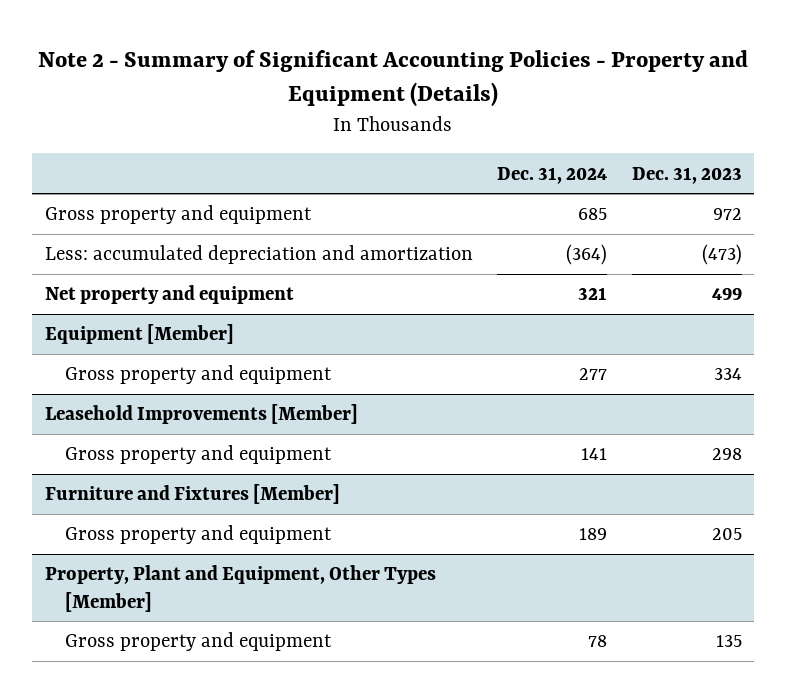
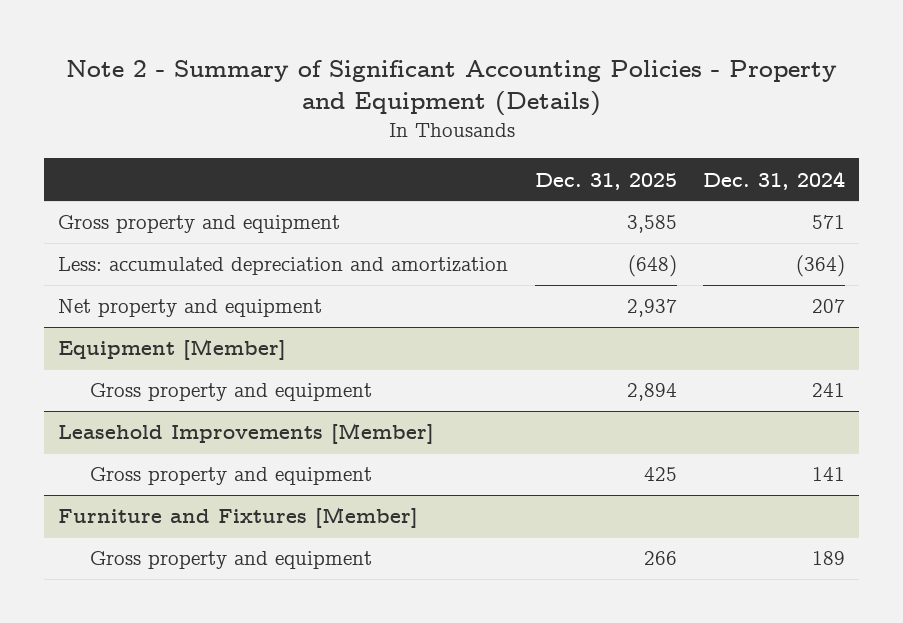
- | Dec. 31, 2024 | Dec. 31, 2023
+ | Dec. 31, 2025 | Dec. 31, 2024
- Gross property and equipment | 685 | 972
+ Gross property and equipment | 3,585 | 571
- Net property and equipment | 321 | 499
+ Net property and equipment | 2,937 | 207
@ Equipment [Member]
- Gross property and equipment | 277 | 334
+ Gross property and equipment | 2,894 | 241
- Property, Plant and Equipment, Other Types [Member]
- Gross property and equipment | 78 | 135

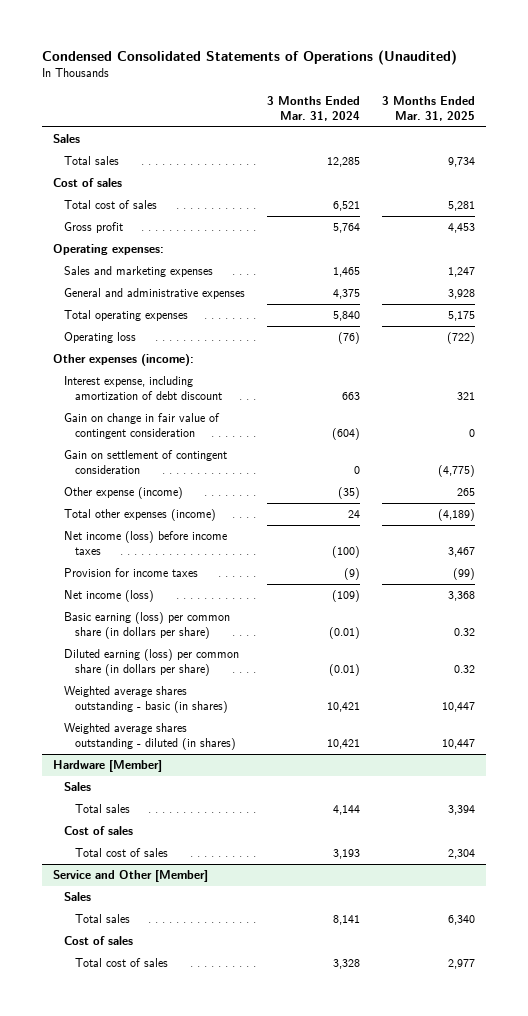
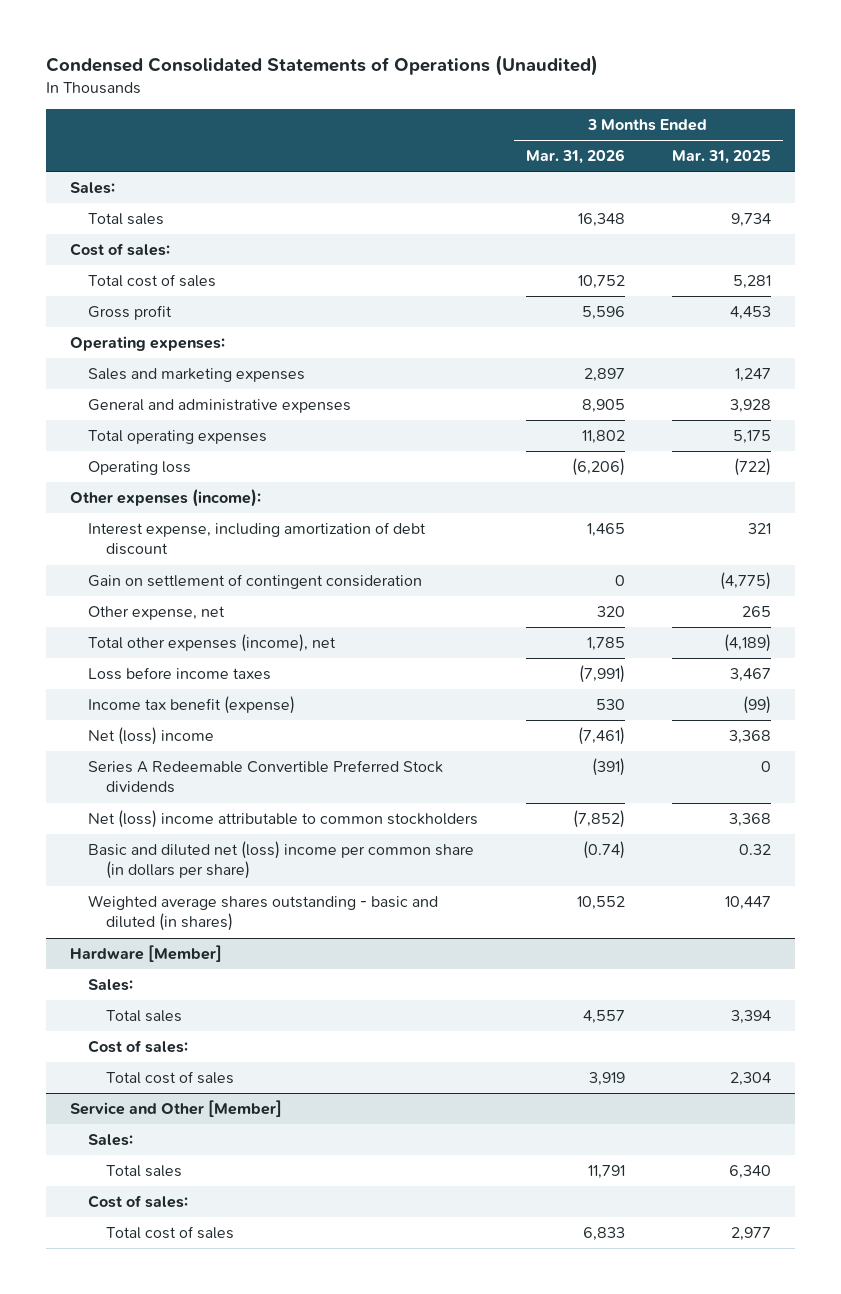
- | 3 Months Ended Mar. 31, 2024 | 3 Months Ended Mar. 31, 2025
+ | 3 Months Ended Mar. 31, 2026 | 3 Months Ended Mar. 31, 2025
- Sales
+ Sales:
- Cost of sales
+ Cost of sales:
- Gain on change in fair value of contingent consideration | (604) | 0
- Other expense (income) | (35) | 265
- Total other expenses (income) | 24 | (4,189)
- Net income (loss) before income taxes | (100) | 3,467
- Provision for income taxes | (9) | (99)
- Net income (loss) | (109) | 3,368
- Basic earning (loss) per common share (in dollars per share) | (0.01) | 0.32
- Diluted earning (loss) per common share (in dollars per share) | (0.01) | 0.32
- Weighted average shares outstanding - basic (in shares) | 10,421 | 10,447
- Weighted average shares outstanding - diluted (in shares) | 10,421 | 10,447
+ Other expense, net | 320 | 265
+ Total other expenses (income), net | 1,785 | (4,189)
+ Loss before income taxes | (7,991) | 3,467
+ Income tax benefit (expense) | 530 | (99)
+ Net (loss) income | (7,461) | 3,368
+ Series A Redeemable Convertible Preferred Stock dividends | (391) | 0
+ Net (loss) income attributable to common stockholders | (7,852) | 3,368
+ Basic and diluted net (loss) income per common share (in dollars per share) | (0.74) | 0.32
+ Weighted average shares outstanding - basic and diluted (in shares) | 10,552 | 10,447
@ Hardware [Member]
- Sales
+ Sales:
- Cost of sales
+ Cost of sales:
@ Service and Other [Member]
- Sales
+ Sales:
- Cost of sales
+ Cost of sales:

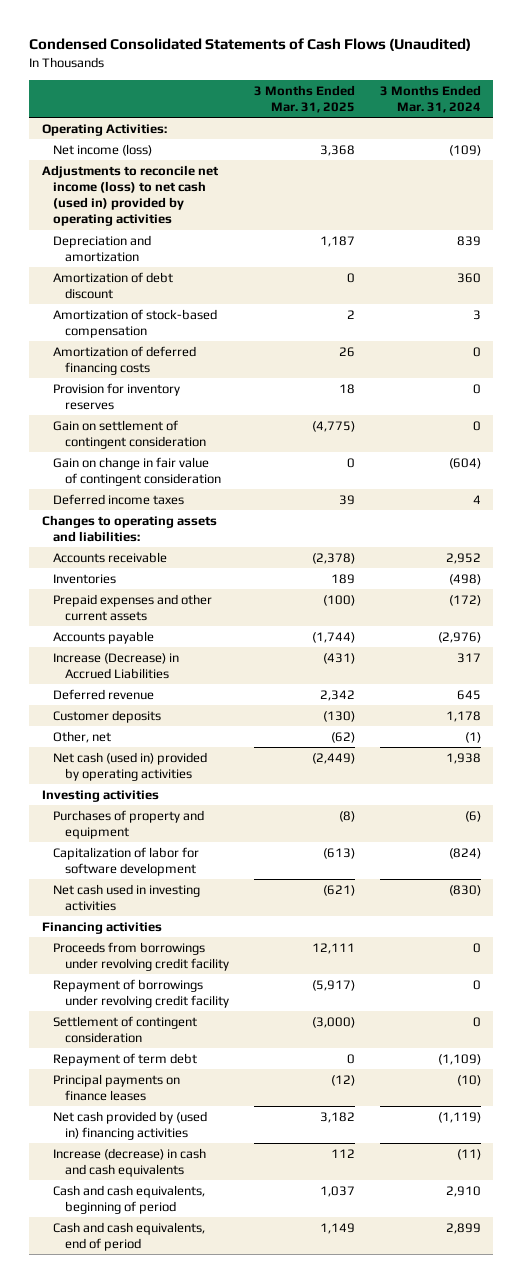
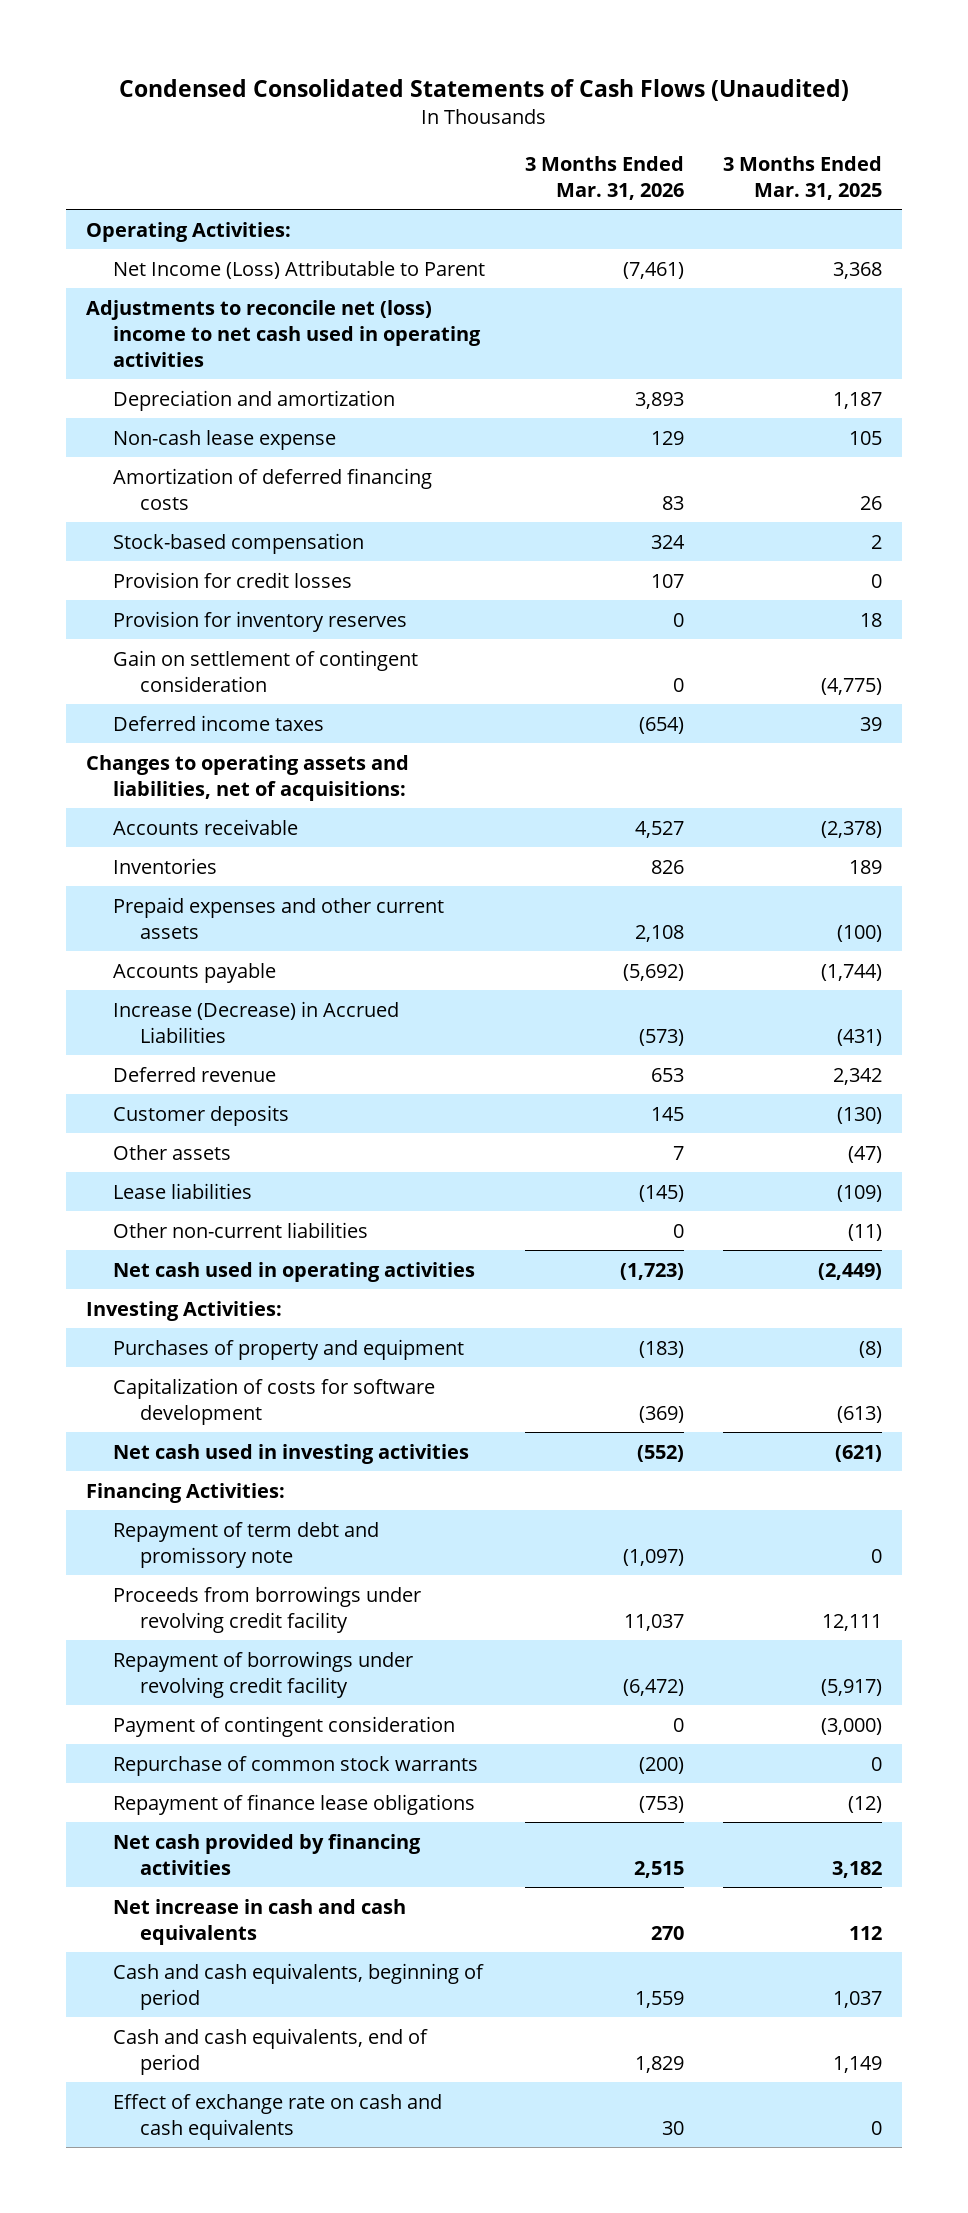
- | 3 Months Ended Mar. 31, 2025 | 3 Months Ended Mar. 31, 2024
+ | 3 Months Ended Mar. 31, 2026 | 3 Months Ended Mar. 31, 2025
- Net income (loss) | 3,368 | (109)
- Adjustments to reconcile net income (loss) to net cash (used in) provided by operating activities
+ Net Income (Loss) Attributable to Parent | (7,461) | 3,368
+ Adjustments to reconcile net (loss) income to net cash used in operating activities
- Amortization of debt discount | 0 | 360
- Amortization of stock-based compensation | 2 | 3
+ Non-cash lease expense | 129 | 105
+ Stock-based compensation | 324 | 2
+ Provision for credit losses | 107 | 0
- Gain on change in fair value of contingent consideration | 0 | (604)
- Changes to operating assets and liabilities:
+ Changes to operating assets and liabilities, net of acquisitions:
- Other, net | (62) | (1)
- Net cash (used in) provided by operating activities | (2,449) | 1,938
- Investing activities
+ Other assets | 7 | (47)
+ Lease liabilities | (145) | (109)
+ Other non-current liabilities | 0 | (11)
+ Net cash used in operating activities | (1,723) | (2,449)
+ Investing Activities:
- Capitalization of labor for software development | (613) | (824)
+ Capitalization of costs for software development | (369) | (613)
- Financing activities
+ Financing Activities:
+ Repayment of term debt and promissory note | (1,097) | 0
- Settlement of contingent consideration | (3,000) | 0
- Repayment of term debt | 0 | (1,109)
- Principal payments on finance leases | (12) | (10)
- Net cash provided by (used in) financing activities | 3,182 | (1,119)
- Increase (decrease) in cash and cash equivalents | 112 | (11)
+ Payment of contingent consideration | 0 | (3,000)
+ Repurchase of common stock warrants | (200) | 0
+ Repayment of finance lease obligations | (753) | (12)
+ Net cash provided by financing activities | 2,515 | 3,182
+ Net increase in cash and cash equivalents | 270 | 112
+ Effect of exchange rate on cash and cash equivalents | 30 | 0

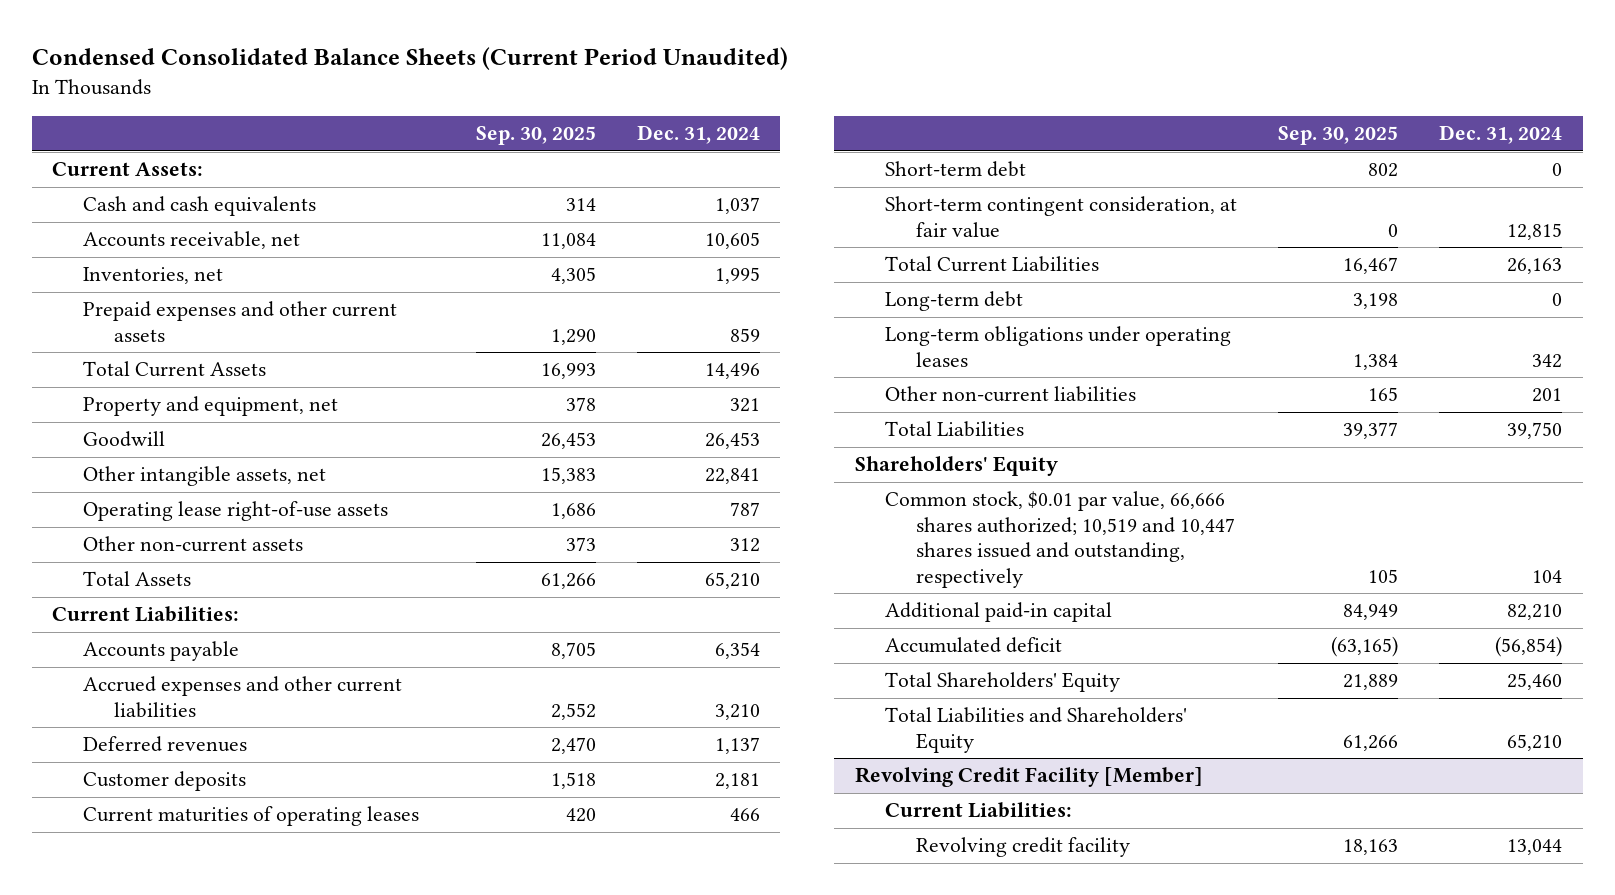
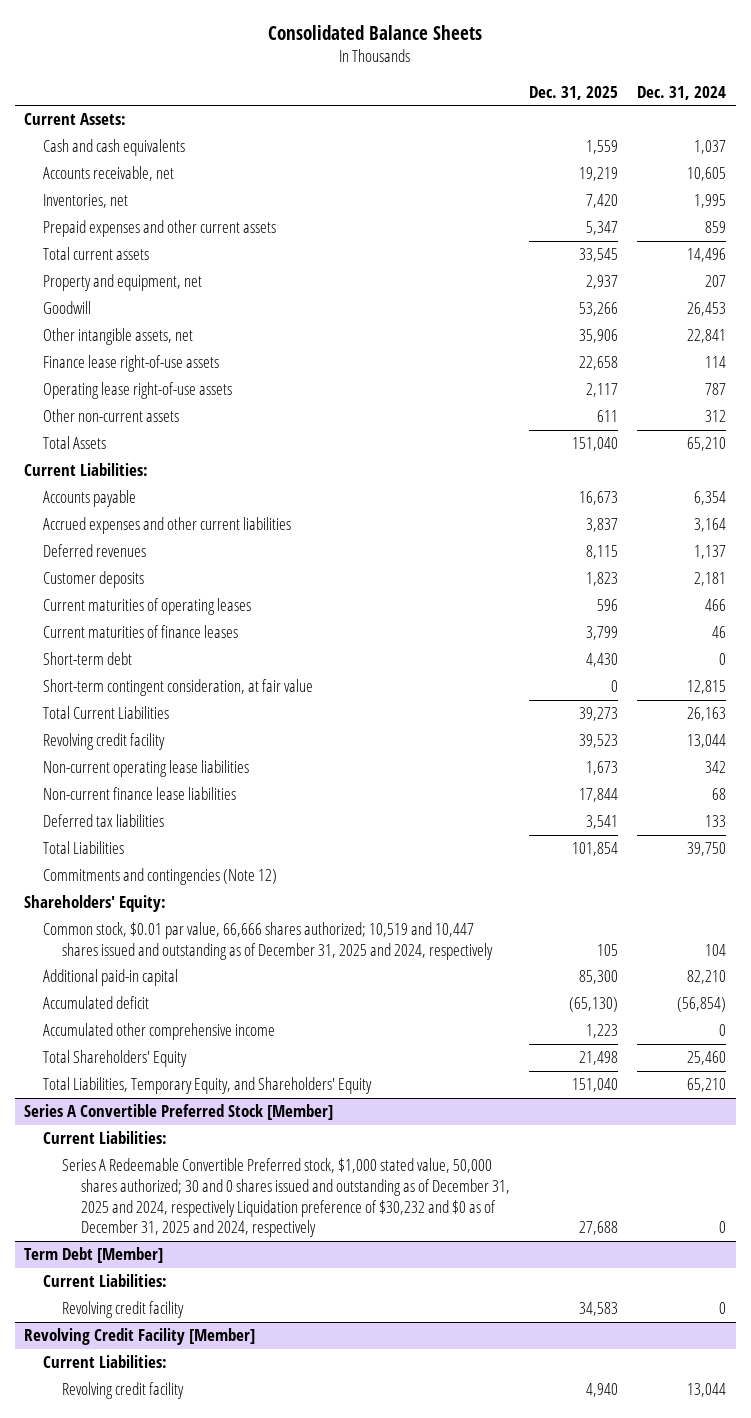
- Condensed Consolidated Balance Sheets (Current Period Unaudited)
+ Consolidated Balance Sheets
- | Sep. 30, 2025 | Dec. 31, 2024
+ | Dec. 31, 2025 | Dec. 31, 2024
- Total Current Assets | 16,993 | 14,496
- Property and equipment, net | 378 | 321
+ Total current assets | 33,545 | 14,496
+ Property and equipment, net | 2,937 | 207
+ Finance lease right-of-use assets | 22,658 | 114
- Accrued expenses and other current liabilities | 2,552 | 3,210
+ Accrued expenses and other current liabilities | 3,837 | 3,164
+ Current maturities of finance leases | 3,799 | 46
- Long-term debt | 3,198 | 0
- Long-term obligations under operating leases | 1,384 | 342
- Other non-current liabilities | 165 | 201
+ Revolving credit facility | 39,523 | 13,044
+ Non-current operating lease liabilities | 1,673 | 342
+ Non-current finance lease liabilities | 17,844 | 68
+ Deferred tax liabilities | 3,541 | 133
- Shareholders' Equity
- Common stock, $0.01 par value, 66,666 shares authorized; 10,519 and 10,447 shares issued and outstanding, respectively | 105 | 104
+ Commitments and contingencies (Note 12)
+ Shareholders' Equity:
+ Common stock, $0.01 par value, 66,666 shares authorized; 10,519 and 10,447 shares issued and outstanding as of December 31, 2025 and 2024, respectively | 105 | 104
+ Accumulated other comprehensive income | 1,223 | 0
- Total Liabilities and Shareholders' Equity | 61,266 | 65,210
+ Total Liabilities, Temporary Equity, and Shareholders' Equity | 151,040 | 65,210
+ Series A Convertible Preferred Stock [Member]
+ Current Liabilities:
+ Series A Redeemable Convertible Preferred stock, $1,000 stated value, 50,000 shares authorized; 30 and 0 shares issued and outstanding as of December 31, 2025 and 2024, respectively Liquidation preference of $30,232 and $0 as of December 31, 2025 and 2024, respectively | 27,688 | 0
+ Term Debt [Member]
+ Current Liabilities:
+ Revolving credit facility | 34,583 | 0

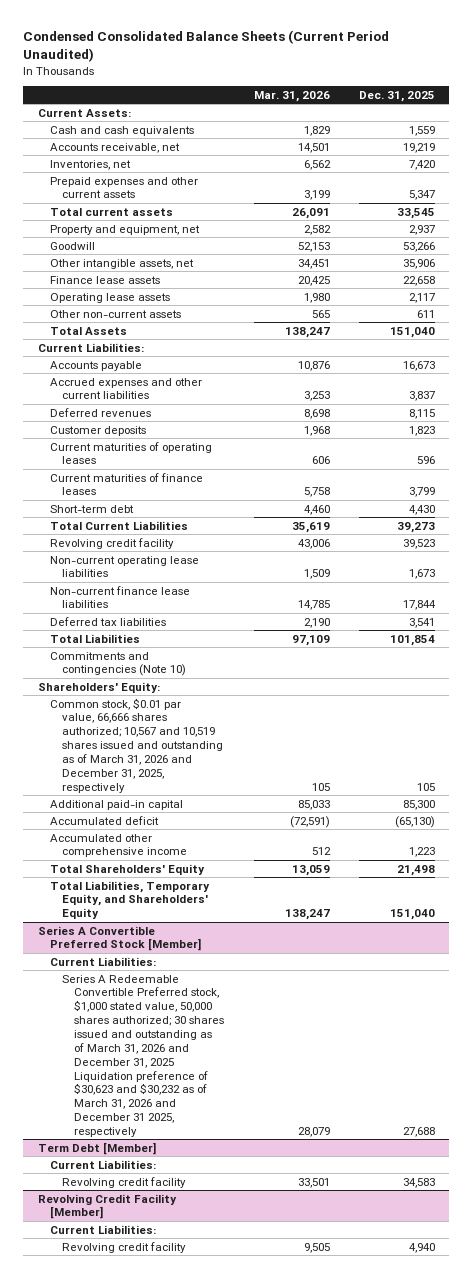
- Consolidated Balance Sheets
+ Condensed Consolidated Balance Sheets (Current Period Unaudited)
- | Dec. 31, 2025 | Dec. 31, 2024
+ | Mar. 31, 2026 | Dec. 31, 2025
- Finance lease right-of-use assets | 22,658 | 114
- Operating lease right-of-use assets | 2,117 | 787
+ Finance lease assets | 20,425 | 22,658
+ Operating lease assets | 1,980 | 2,117
- Short-term contingent consideration, at fair value | 0 | 12,815
- Commitments and contingencies (Note 12)
+ Commitments and contingencies (Note 10)
- Common stock, $0.01 par value, 66,666 shares authorized; 10,519 and 10,447 shares issued and outstanding as of December 31, 2025 and 2024, respectively | 105 | 104
+ Common stock, $0.01 par value, 66,666 shares authorized; 10,567 and 10,519 shares issued and outstanding as of March 31, 2026 and December 31, 2025, respectively | 105 | 105
@ Series A Convertible Preferred Stock [Member]
- Series A Redeemable Convertible Preferred stock, $1,000 stated value, 50,000 shares authorized; 30 and 0 shares issued and outstanding as of December 31, 2025 and 2024, respectively Liquidation preference of $30,232 and $0 as of December 31, 2025 and 2024, respectively | 27,688 | 0
+ Series A Redeemable Convertible Preferred stock, $1,000 stated value, 50,000 shares authorized; 30 shares issued and outstanding as of March 31, 2026 and December 31, 2025 Liquidation preference of $30,623 and $30,232 as of March 31, 2026 and December 31 2025, respectively | 28,079 | 27,688

